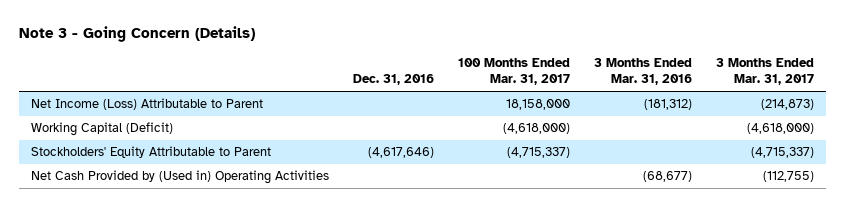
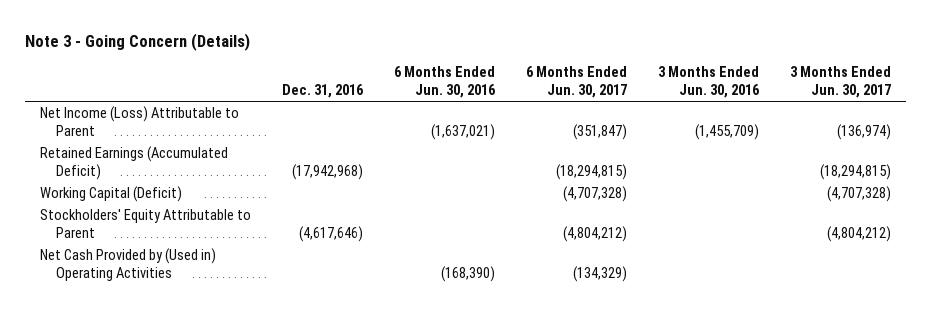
- | Dec. 31, 2016 | 100 Months Ended Mar. 31, 2017 | 3 Months Ended Mar. 31, 2016 | 3 Months Ended Mar. 31, 2017
+ | Dec. 31, 2016 | 6 Months Ended Jun. 30, 2016 | 6 Months Ended Jun. 30, 2017 | 3 Months Ended Jun. 30, 2016 | 3 Months Ended Jun. 30, 2017
+ Retained Earnings (Accumulated Deficit) | (17,942,968) | | (18,294,815) | | (18,294,815)

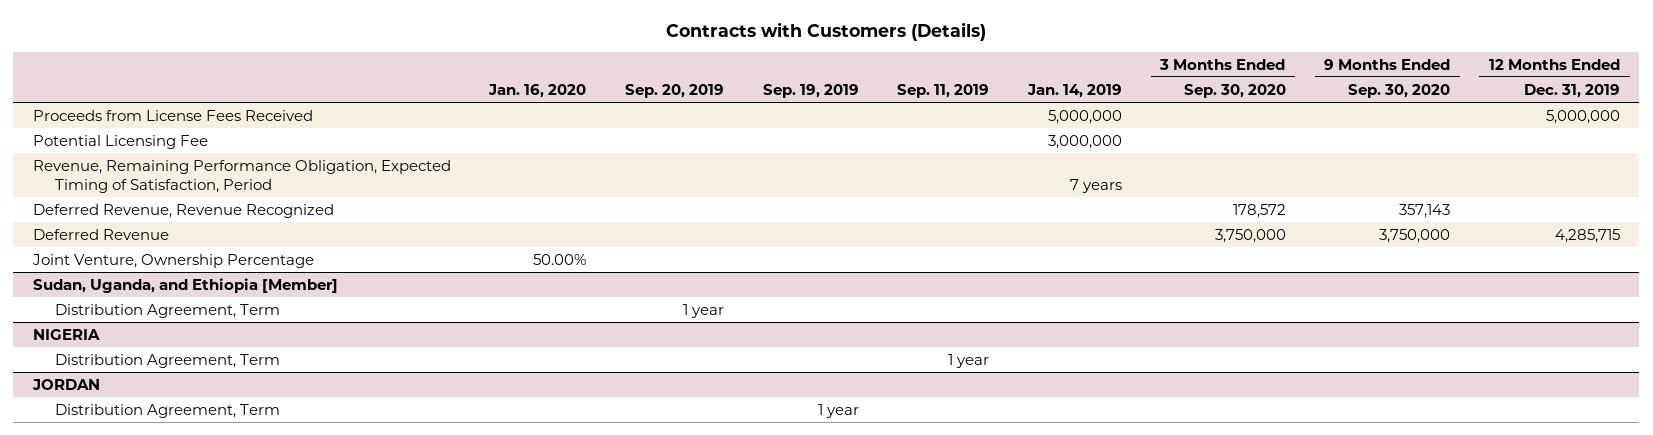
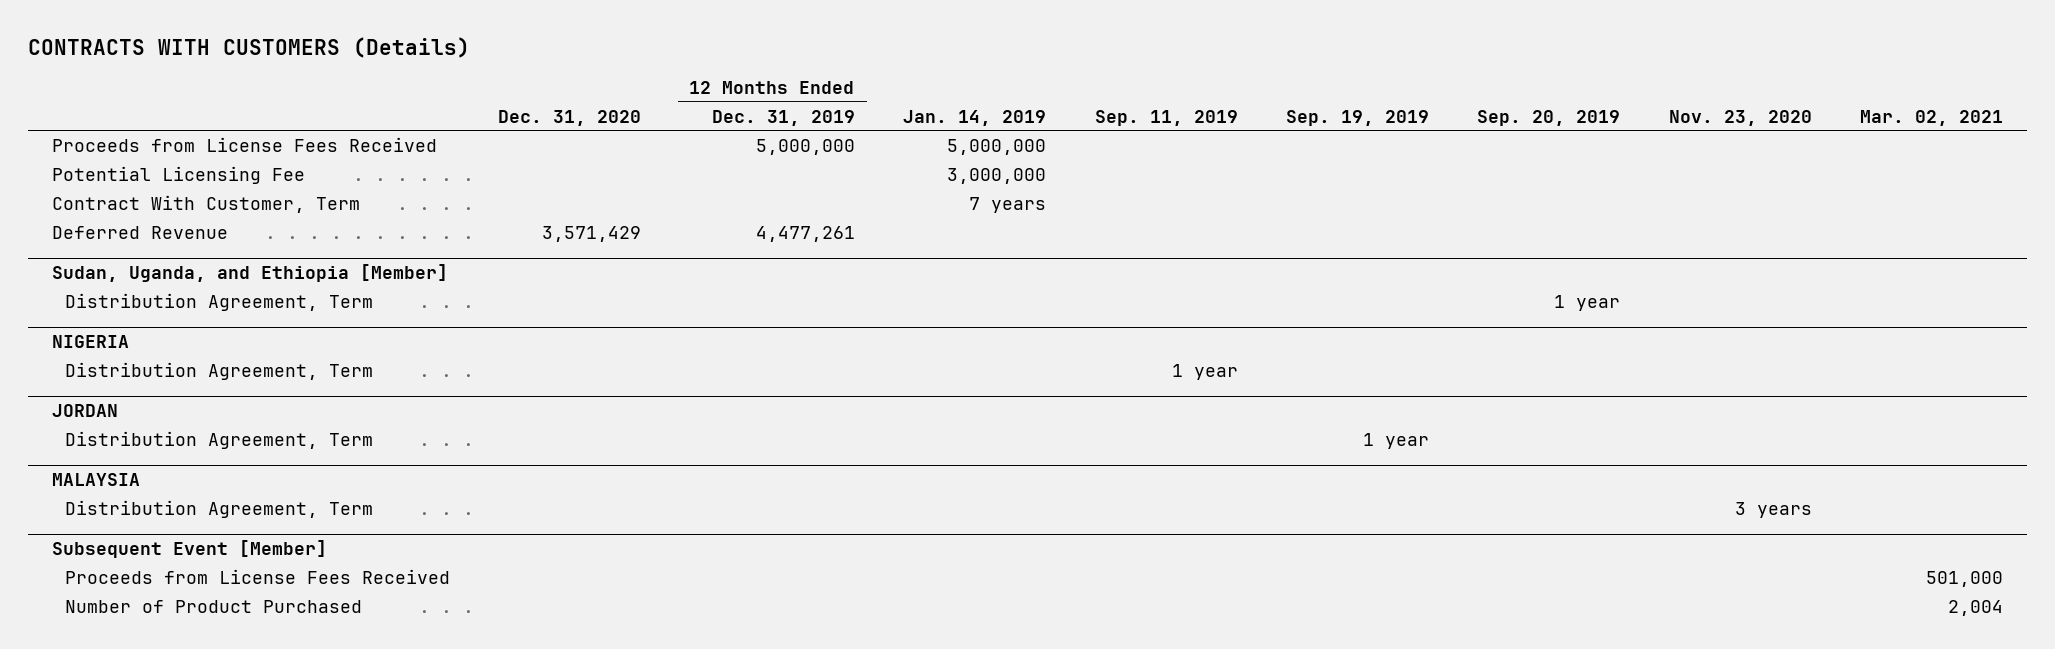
- Contracts with Customers (Details)
+ CONTRACTS WITH CUSTOMERS (Details)
- | Jan. 16, 2020 | Sep. 20, 2019 | Sep. 19, 2019 | Sep. 11, 2019 | Jan. 14, 2019 | 3 Months Ended Sep. 30, 2020 | 9 Months Ended Sep. 30, 2020 | 12 Months Ended Dec. 31, 2019
+ | Dec. 31, 2020 | 12 Months Ended Dec. 31, 2019 | Jan. 14, 2019 | Sep. 11, 2019 | Sep. 19, 2019 | Sep. 20, 2019 | Nov. 23, 2020 | Mar. 02, 2021
- Revenue, Remaining Performance Obligation, Expected Timing of Satisfaction, Period | | | | | 7 years | | |
- Deferred Revenue, Revenue Recognized | | | | | | 178,572 | 357,143 |
- Deferred Revenue | | | | | | 3,750,000 | 3,750,000 | 4,285,715
- Joint Venture, Ownership Percentage | 50.00% | | | | | | |
+ Contract With Customer, Term | | | 7 years | | | | |
+ Deferred Revenue | 3,571,429 | 4,477,261 | | | | | |
+ MALAYSIA
+ Distribution Agreement, Term | | | | | | | 3 years |
+ Subsequent Event [Member]
+ Proceeds from License Fees Received | | | | | | | | 501,000
+ Number of Product Purchased | | | | | | | | 2,004

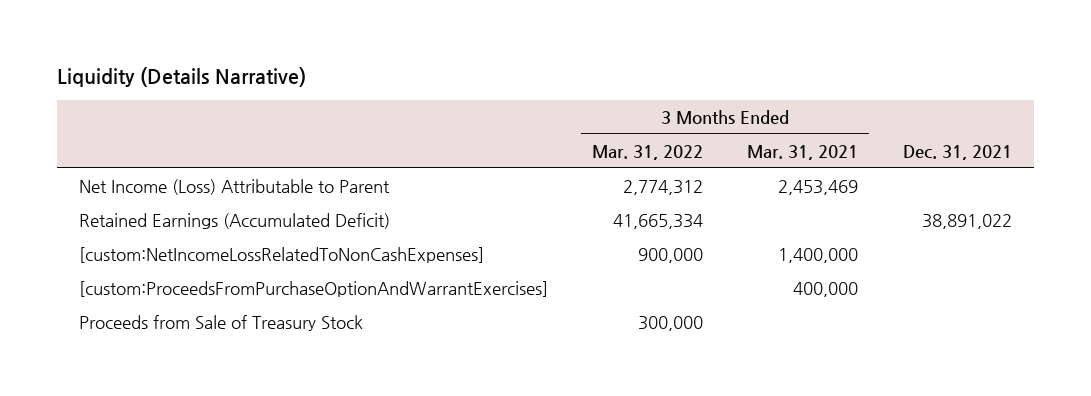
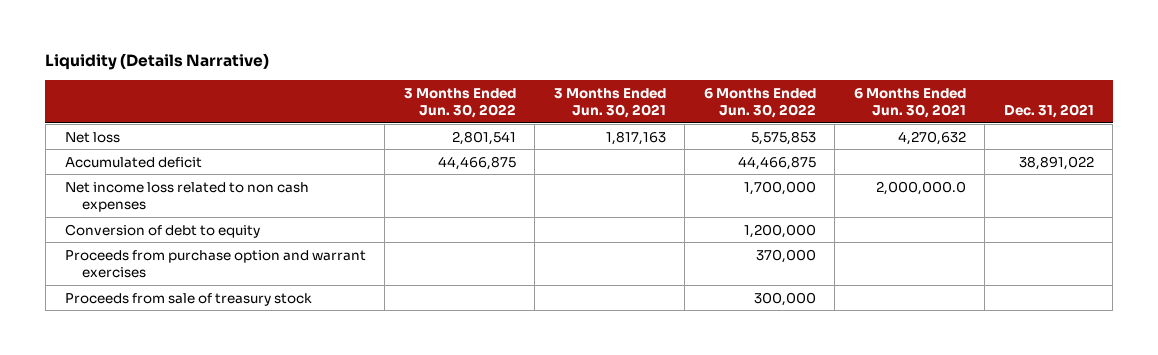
- | 3 Months Ended Mar. 31, 2022 | 3 Months Ended Mar. 31, 2021 | Dec. 31, 2021
+ | 3 Months Ended Jun. 30, 2022 | 3 Months Ended Jun. 30, 2021 | 6 Months Ended Jun. 30, 2022 | 6 Months Ended Jun. 30, 2021 | Dec. 31, 2021
- Net Income (Loss) Attributable to Parent | 2,774,312 | 2,453,469 |
- Retained Earnings (Accumulated Deficit) | 41,665,334 | | 38,891,022
- [custom:NetIncomeLossRelatedToNonCashExpenses] | 900,000 | 1,400,000 |
- [custom:ProceedsFromPurchaseOptionAndWarrantExercises] | | 400,000 |
- Proceeds from Sale of Treasury Stock | 300,000 | |
+ Net loss | 2,801,541 | 1,817,163 | 5,575,853 | 4,270,632 |
+ Accumulated deficit | 44,466,875 | | 44,466,875 | | 38,891,022
+ Net income loss related to non cash expenses | | | 1,700,000 | 2,000,000.0 |
+ Conversion of debt to equity | | | 1,200,000 | |
+ Proceeds from purchase option and warrant exercises | | | 370,000 | |
+ Proceeds from sale of treasury stock | | | 300,000 | |

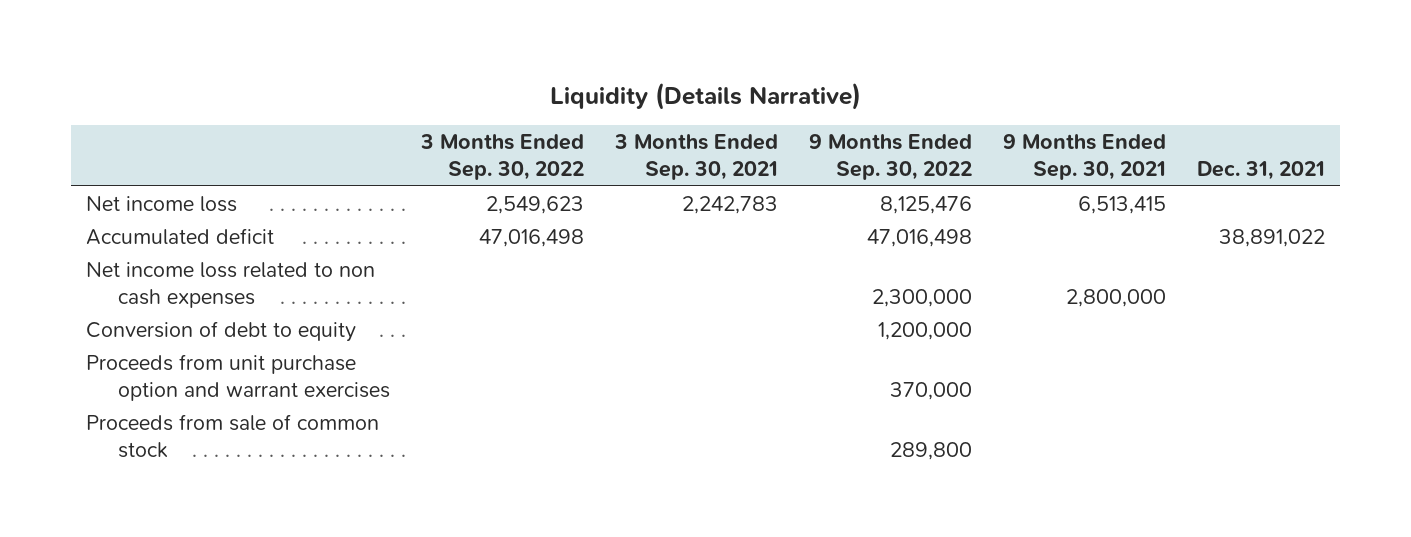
- | 3 Months Ended Jun. 30, 2022 | 3 Months Ended Jun. 30, 2021 | 6 Months Ended Jun. 30, 2022 | 6 Months Ended Jun. 30, 2021 | Dec. 31, 2021
+ | 3 Months Ended Sep. 30, 2022 | 3 Months Ended Sep. 30, 2021 | 9 Months Ended Sep. 30, 2022 | 9 Months Ended Sep. 30, 2021 | Dec. 31, 2021
- Net loss | 2,801,541 | 1,817,163 | 5,575,853 | 4,270,632 |
+ Net income loss | 2,549,623 | 2,242,783 | 8,125,476 | 6,513,415 |
- Proceeds from purchase option and warrant exercises | | | 370,000 | |
- Proceeds from sale of treasury stock | | | 300,000 | |
+ Proceeds from unit purchase option and warrant exercises | | | 370,000 | |
+ Proceeds from sale of common stock | | | 289,800 | |

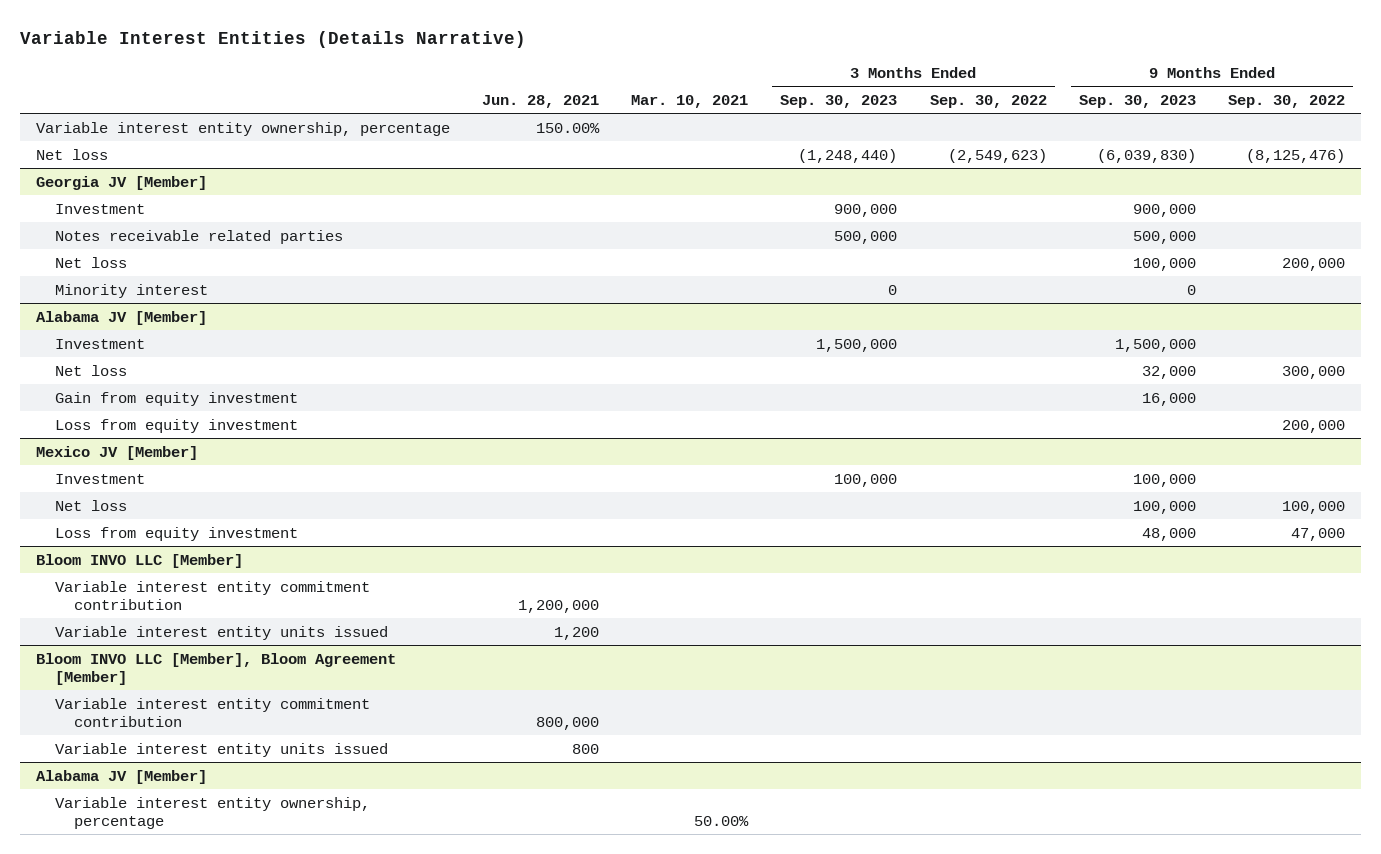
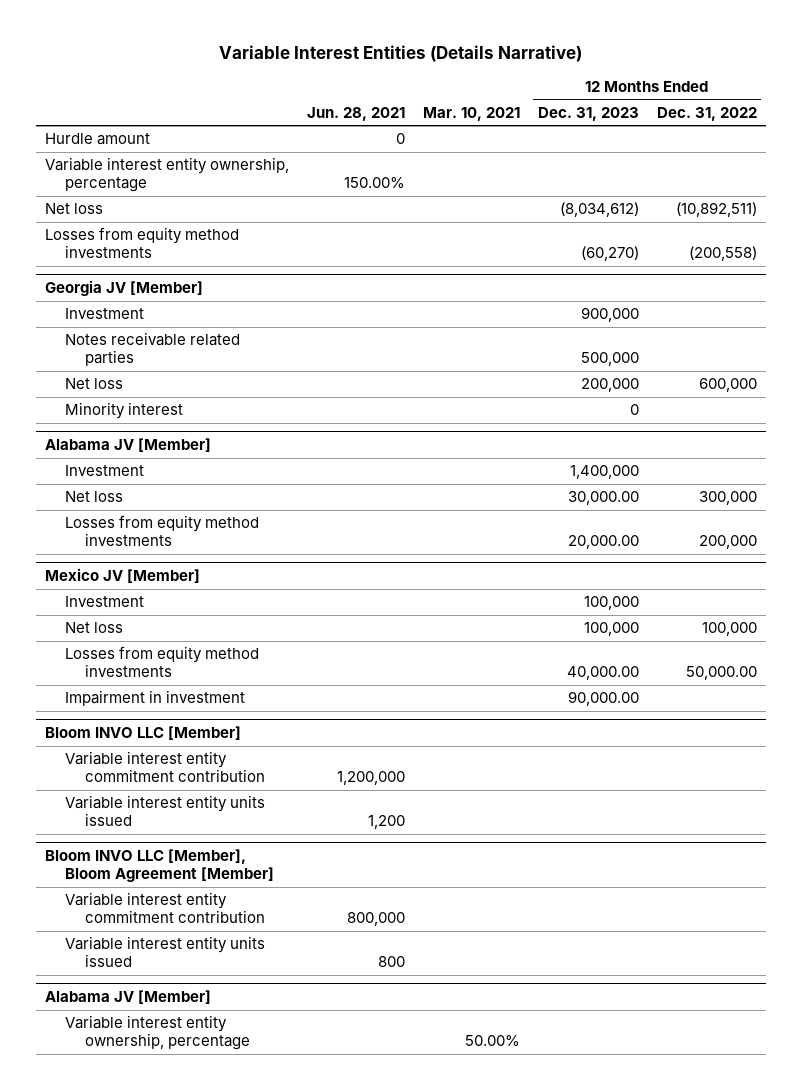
- | Jun. 28, 2021 | Mar. 10, 2021 | 3 Months Ended Sep. 30, 2023 | 3 Months Ended Sep. 30, 2022 | 9 Months Ended Sep. 30, 2023 | 9 Months Ended Sep. 30, 2022
+ | Jun. 28, 2021 | Mar. 10, 2021 | 12 Months Ended Dec. 31, 2023 | 12 Months Ended Dec. 31, 2022
+ Hurdle amount | 0 | | |
+ Losses from equity method investments | | | (60,270) | (200,558)
@ Alabama JV [Member]
- Gain from equity investment | | | | | 16,000 |
- Loss from equity investment | | | | | | 200,000
+ Losses from equity method investments | | | 20,000.00 | 200,000
@ Mexico JV [Member]
- Loss from equity investment | | | | | 48,000 | 47,000
+ Losses from equity method investments | | | 40,000.00 | 50,000.00
+ Impairment in investment | | | 90,000.00 |

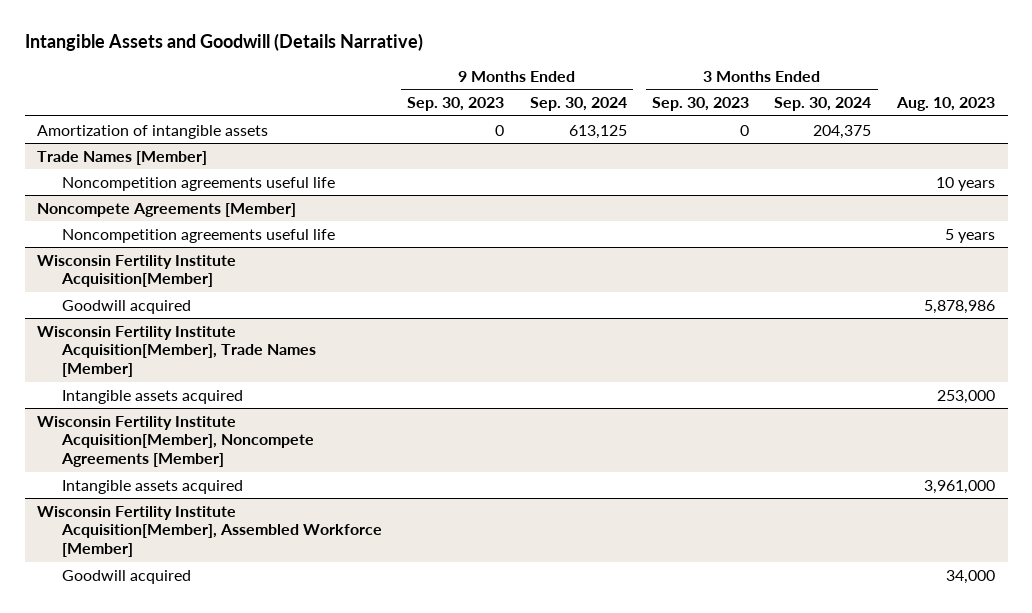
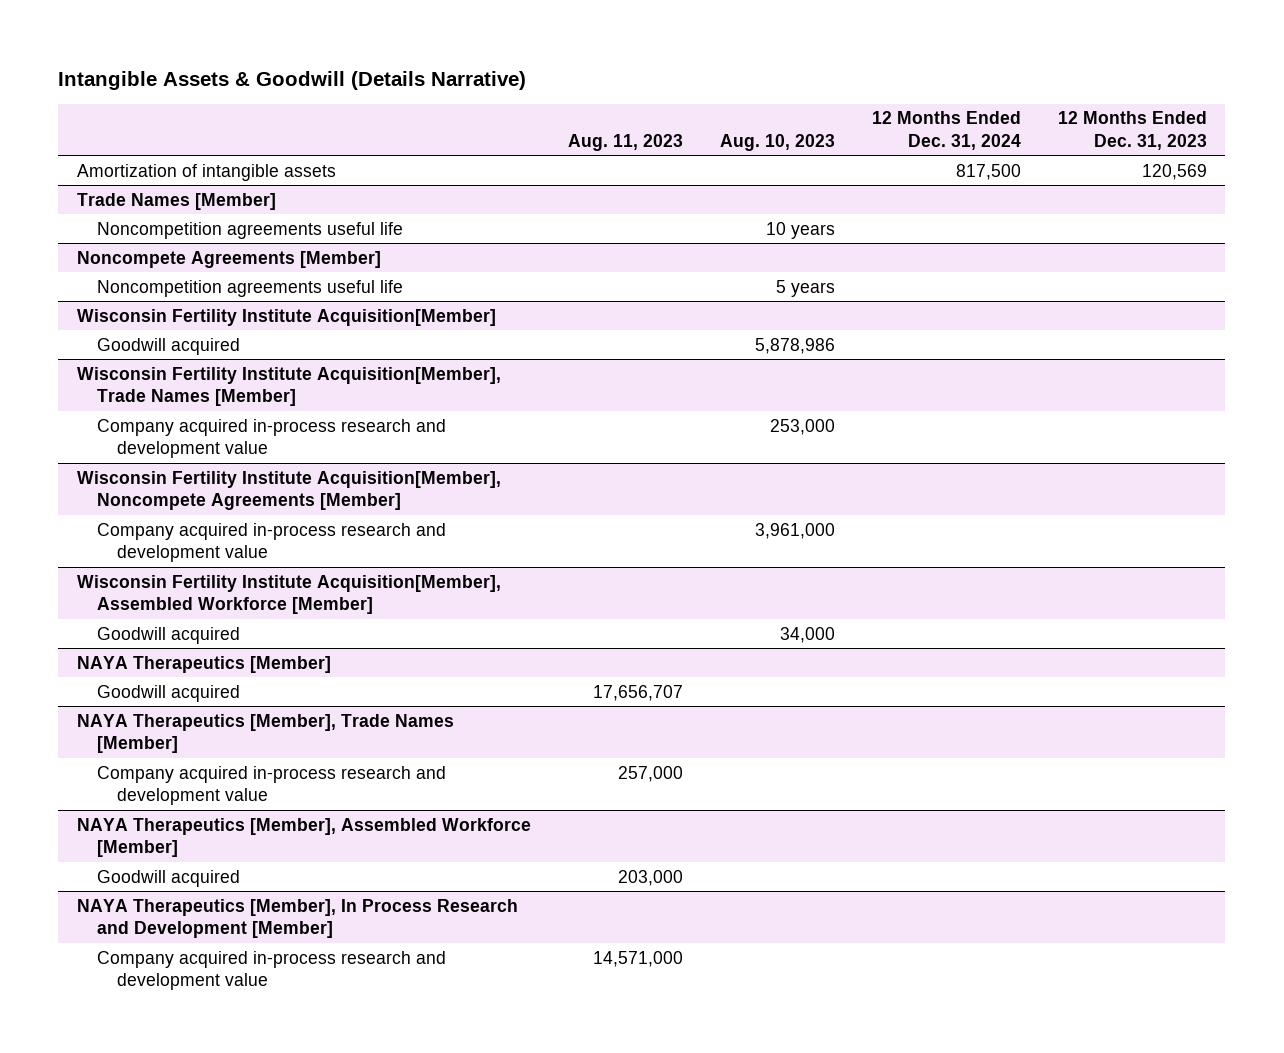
- Intangible Assets and Goodwill (Details Narrative)
+ Intangible Assets & Goodwill (Details Narrative)
- | 9 Months Ended Sep. 30, 2023 | 9 Months Ended Sep. 30, 2024 | 3 Months Ended Sep. 30, 2023 | 3 Months Ended Sep. 30, 2024 | Aug. 10, 2023
+ | Aug. 11, 2023 | Aug. 10, 2023 | 12 Months Ended Dec. 31, 2024 | 12 Months Ended Dec. 31, 2023
@ Wisconsin Fertility Institute Acquisition[Member], Trade Names [Member]
- Intangible assets acquired | | | | | 253,000
+ Company acquired in-process research and development value | | 253,000 | |
@ Wisconsin Fertility Institute Acquisition[Member], Noncompete Agreements [Member]
- Intangible assets acquired | | | | | 3,961,000
+ Company acquired in-process research and development value | | 3,961,000 | |
+ NAYA Therapeutics [Member]
+ Goodwill acquired | 17,656,707 | | |
+ NAYA Therapeutics [Member], Trade Names [Member]
+ Company acquired in-process research and development value | 257,000 | | |
+ NAYA Therapeutics [Member], Assembled Workforce [Member]
+ Goodwill acquired | 203,000 | | |
+ NAYA Therapeutics [Member], In Process Research and Development [Member]
+ Company acquired in-process research and development value | 14,571,000 | | |

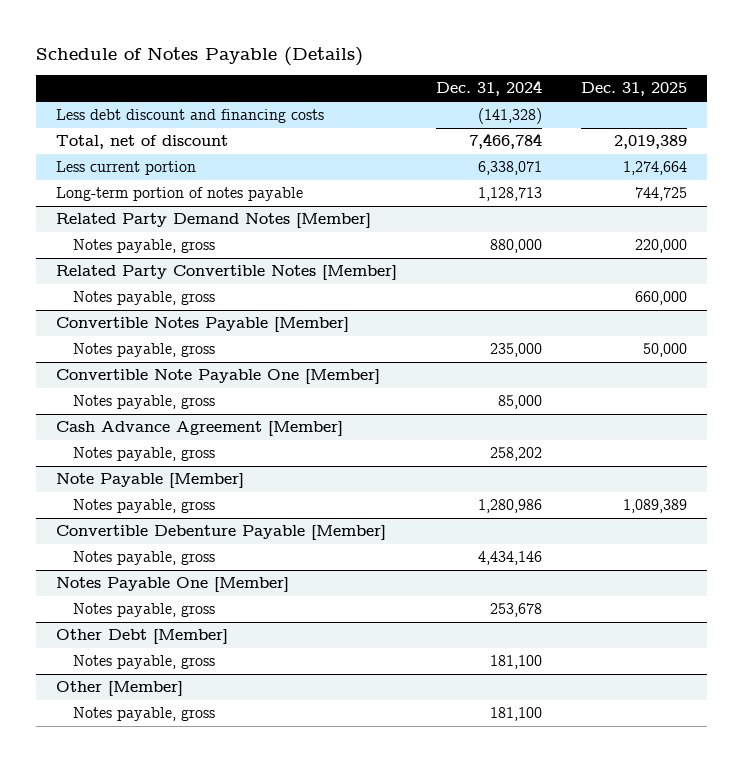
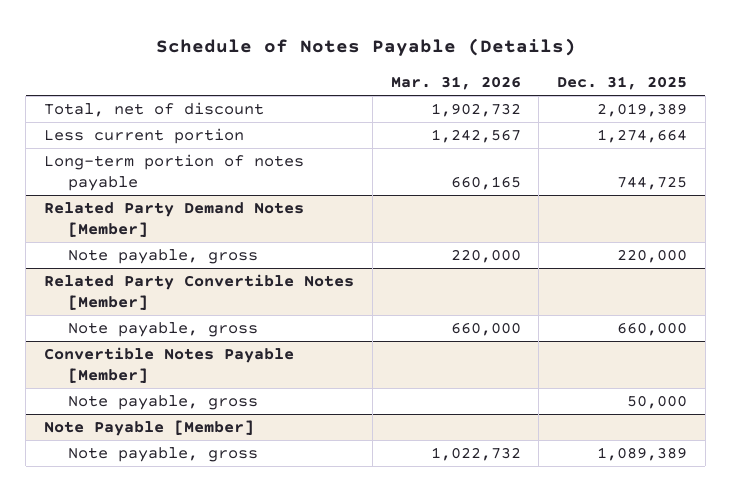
- | Dec. 31, 2024 | Dec. 31, 2025
+ | Mar. 31, 2026 | Dec. 31, 2025
- Less debt discount and financing costs | (141,328) |
@ Related Party Demand Notes [Member]
- Notes payable, gross | 880,000 | 220,000
+ Note payable, gross | 220,000 | 220,000
@ Related Party Convertible Notes [Member]
- Notes payable, gross | | 660,000
+ Note payable, gross | 660,000 | 660,000
@ Convertible Notes Payable [Member]
- Notes payable, gross | 235,000 | 50,000
- Convertible Note Payable One [Member]
- Notes payable, gross | 85,000 |
- Cash Advance Agreement [Member]
- Notes payable, gross | 258,202 |
@ Convertible Notes Payable [Member]
+ Note payable, gross | | 50,000
@ Note Payable [Member]
- Notes payable, gross | 1,280,986 | 1,089,389
- Convertible Debenture Payable [Member]
- Notes payable, gross | 4,434,146 |
- Notes Payable One [Member]
- Notes payable, gross | 253,678 |
- Other Debt [Member]
- Notes payable, gross | 181,100 |
- Other [Member]
- Notes payable, gross | 181,100 |
@ Note Payable [Member]
+ Note payable, gross | 1,022,732 | 1,089,389

